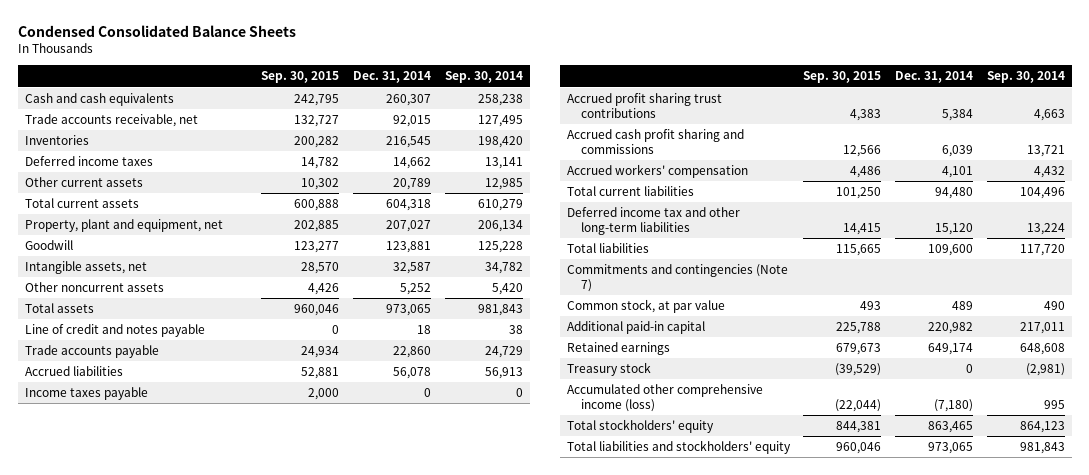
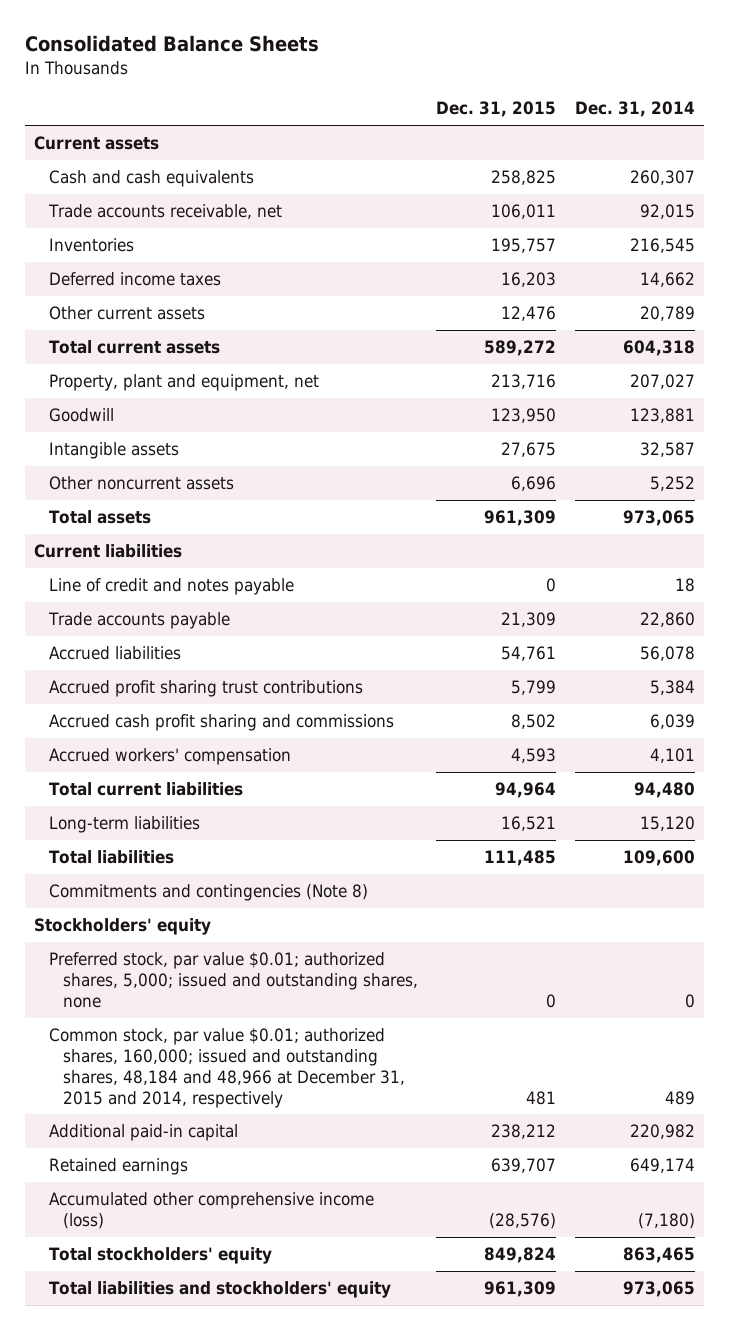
- Condensed Consolidated Balance Sheets
+ Consolidated Balance Sheets
- | Sep. 30, 2015 | Dec. 31, 2014 | Sep. 30, 2014
+ | Dec. 31, 2015 | Dec. 31, 2014
+ Current assets
- Intangible assets, net | 28,570 | 32,587 | 34,782
+ Intangible assets | 27,675 | 32,587
+ Current liabilities
- Income taxes payable | 2,000 | 0 | 0
- Deferred income tax and other long-term liabilities | 14,415 | 15,120 | 13,224
+ Long-term liabilities | 16,521 | 15,120
- Commitments and contingencies (Note 7)
- Common stock, at par value | 493 | 489 | 490
+ Commitments and contingencies (Note 8)
+ Stockholders' equity
+ Preferred stock, par value $0.01; authorized shares, 5,000; issued and outstanding shares, none | 0 | 0
+ Common stock, par value $0.01; authorized shares, 160,000; issued and outstanding shares, 48,184 and 48,966 at December 31, 2015 and 2014, respectively | 481 | 489
- Treasury stock | (39,529) | 0 | (2,981)

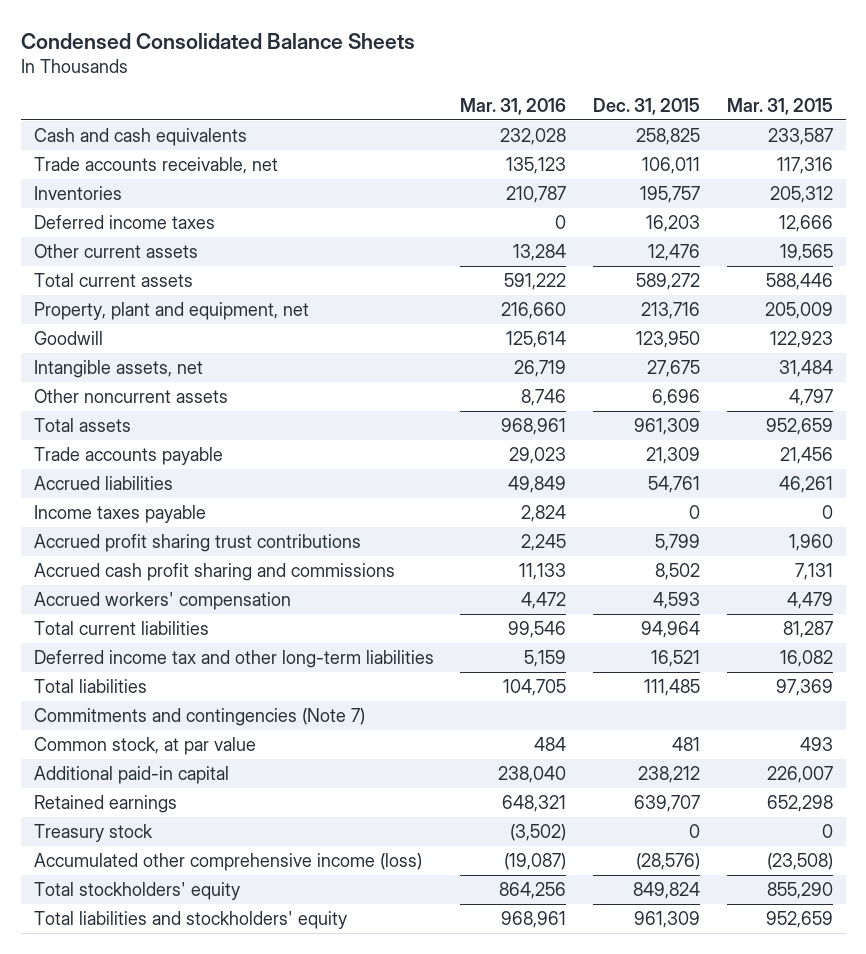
- Consolidated Balance Sheets
+ Condensed Consolidated Balance Sheets
- | Dec. 31, 2015 | Dec. 31, 2014
+ | Mar. 31, 2016 | Dec. 31, 2015 | Mar. 31, 2015
- Current assets
- Intangible assets | 27,675 | 32,587
+ Intangible assets, net | 26,719 | 27,675 | 31,484
- Current liabilities
- Line of credit and notes payable | 0 | 18
+ Income taxes payable | 2,824 | 0 | 0
- Long-term liabilities | 16,521 | 15,120
+ Deferred income tax and other long-term liabilities | 5,159 | 16,521 | 16,082
- Commitments and contingencies (Note 8)
- Stockholders' equity
- Preferred stock, par value $0.01; authorized shares, 5,000; issued and outstanding shares, none | 0 | 0
- Common stock, par value $0.01; authorized shares, 160,000; issued and outstanding shares, 48,184 and 48,966 at December 31, 2015 and 2014, respectively | 481 | 489
+ Commitments and contingencies (Note 7)
+ Common stock, at par value | 484 | 481 | 493
+ Treasury stock | (3,502) | 0 | 0

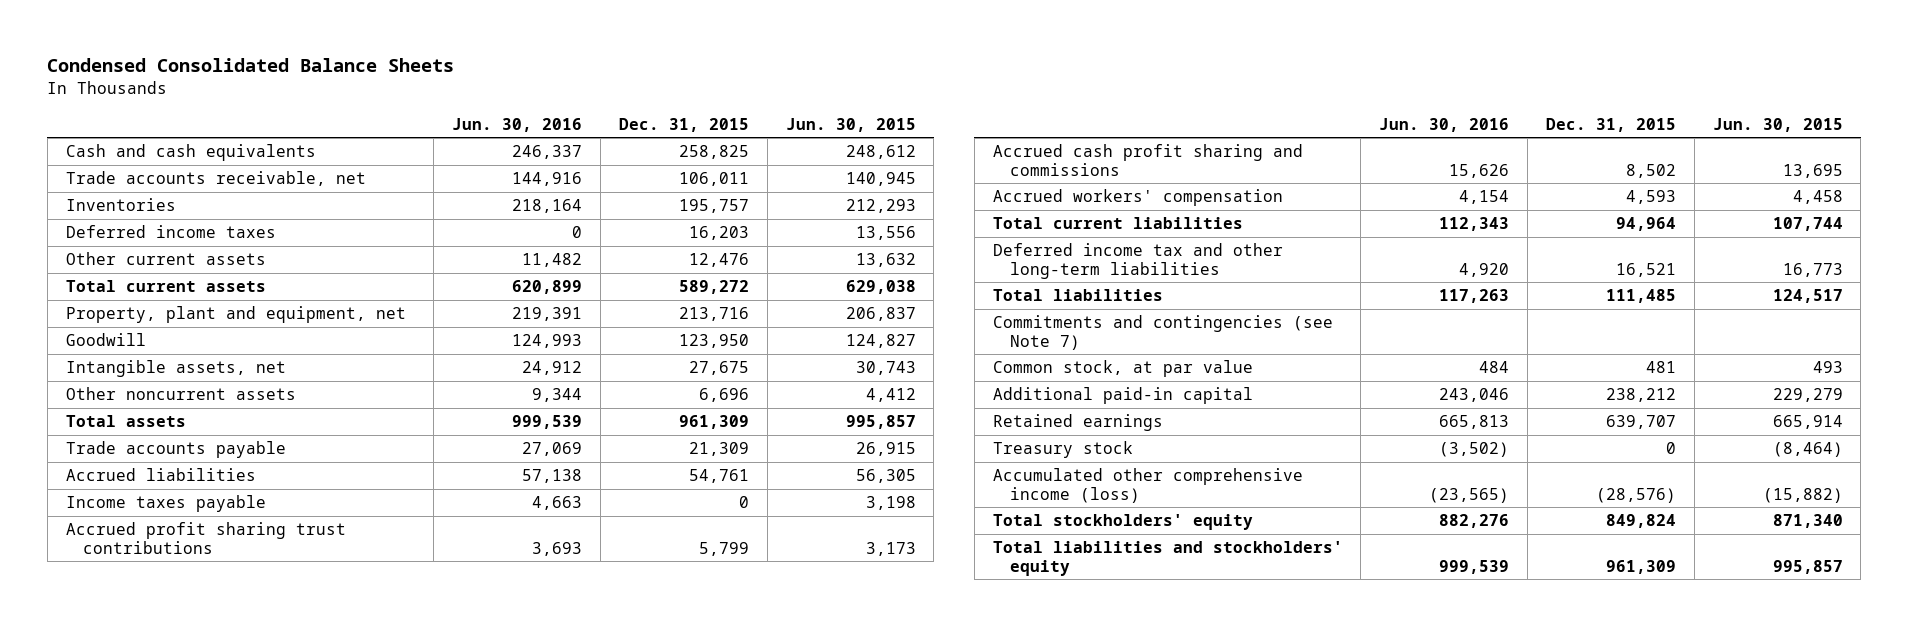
- | Mar. 31, 2016 | Dec. 31, 2015 | Mar. 31, 2015
+ | Jun. 30, 2016 | Dec. 31, 2015 | Jun. 30, 2015
- Commitments and contingencies (Note 7)
+ Commitments and contingencies (see Note 7)

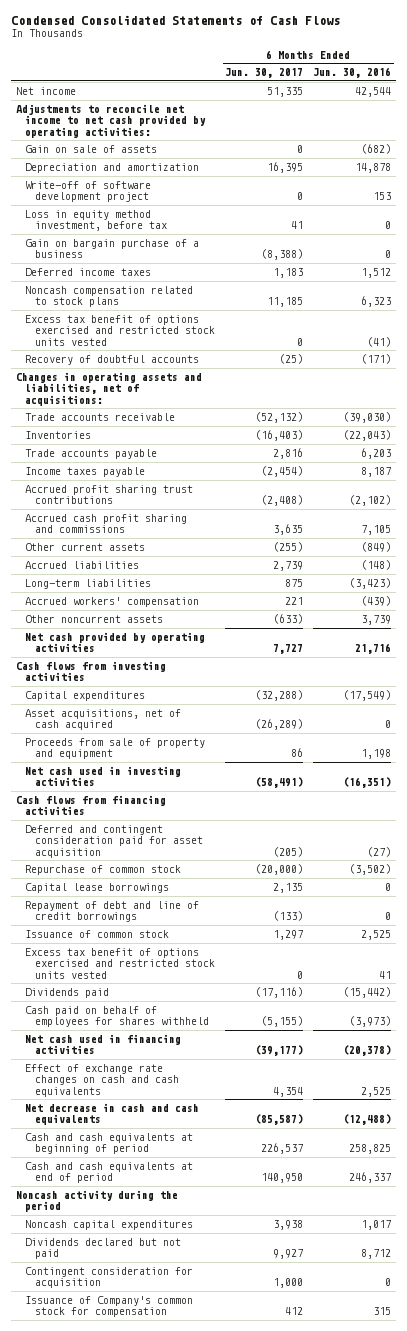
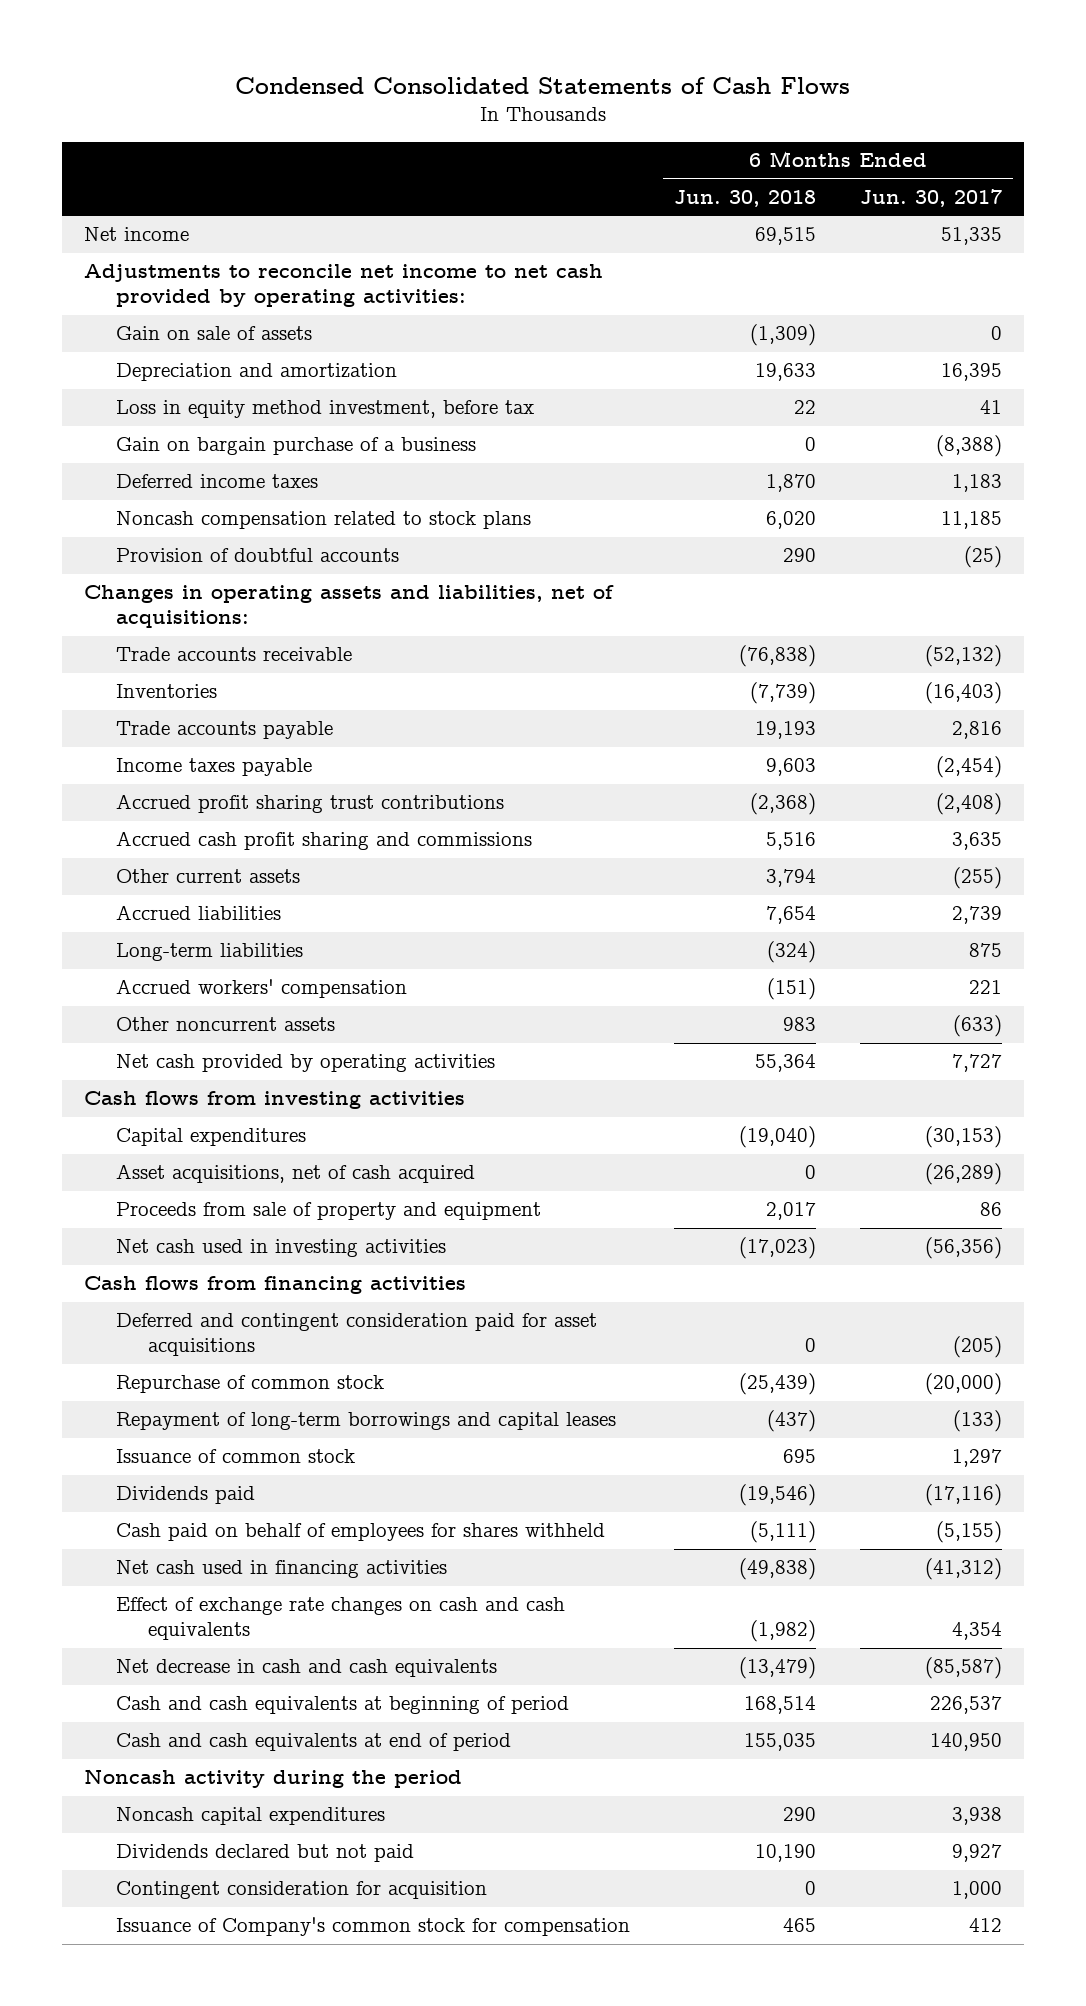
- | 6 Months Ended Jun. 30, 2017 | 6 Months Ended Jun. 30, 2016
+ | 6 Months Ended Jun. 30, 2018 | 6 Months Ended Jun. 30, 2017
- Write-off of software development project | 0 | 153
- Excess tax benefit of options exercised and restricted stock units vested | 0 | (41)
- Recovery of doubtful accounts | (25) | (171)
+ Provision of doubtful accounts | 290 | (25)
- Capital expenditures | (32,288) | (17,549)
+ Capital expenditures | (19,040) | (30,153)
- Net cash used in investing activities | (58,491) | (16,351)
+ Net cash used in investing activities | (17,023) | (56,356)
- Deferred and contingent consideration paid for asset acquisition | (205) | (27)
+ Deferred and contingent consideration paid for asset acquisitions | 0 | (205)
- Capital lease borrowings | 2,135 | 0
- Repayment of debt and line of credit borrowings | (133) | 0
+ Repayment of long-term borrowings and capital leases | (437) | (133)
- Excess tax benefit of options exercised and restricted stock units vested | 0 | 41
- Net cash used in financing activities | (39,177) | (20,378)
+ Net cash used in financing activities | (49,838) | (41,312)

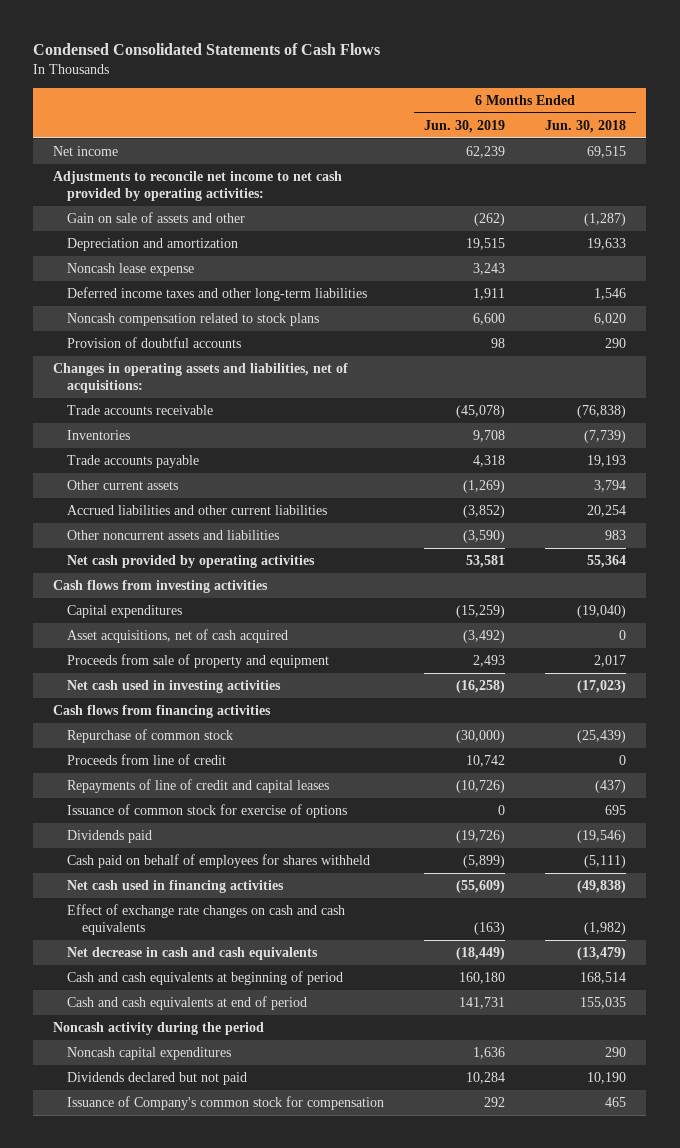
- | 6 Months Ended Jun. 30, 2018 | 6 Months Ended Jun. 30, 2017
+ | 6 Months Ended Jun. 30, 2019 | 6 Months Ended Jun. 30, 2018
- Gain on sale of assets | (1,309) | 0
+ Gain on sale of assets and other | (262) | (1,287)
- Loss in equity method investment, before tax | 22 | 41
- Gain on bargain purchase of a business | 0 | (8,388)
- Deferred income taxes | 1,870 | 1,183
+ Noncash lease expense | 3,243 |
+ Deferred income taxes and other long-term liabilities | 1,911 | 1,546
- Income taxes payable | 9,603 | (2,454)
- Accrued profit sharing trust contributions | (2,368) | (2,408)
- Accrued cash profit sharing and commissions | 5,516 | 3,635
- Accrued liabilities | 7,654 | 2,739
- Long-term liabilities | (324) | 875
- Accrued workers' compensation | (151) | 221
- Other noncurrent assets | 983 | (633)
+ Accrued liabilities and other current liabilities | (3,852) | 20,254
+ Other noncurrent assets and liabilities | (3,590) | 983
- Deferred and contingent consideration paid for asset acquisitions | 0 | (205)
- Repayment of long-term borrowings and capital leases | (437) | (133)
- Issuance of common stock | 695 | 1,297
+ Proceeds from line of credit | 10,742 | 0
+ Repayments of line of credit and capital leases | (10,726) | (437)
+ Issuance of common stock for exercise of options | 0 | 695
- Contingent consideration for acquisition | 0 | 1,000

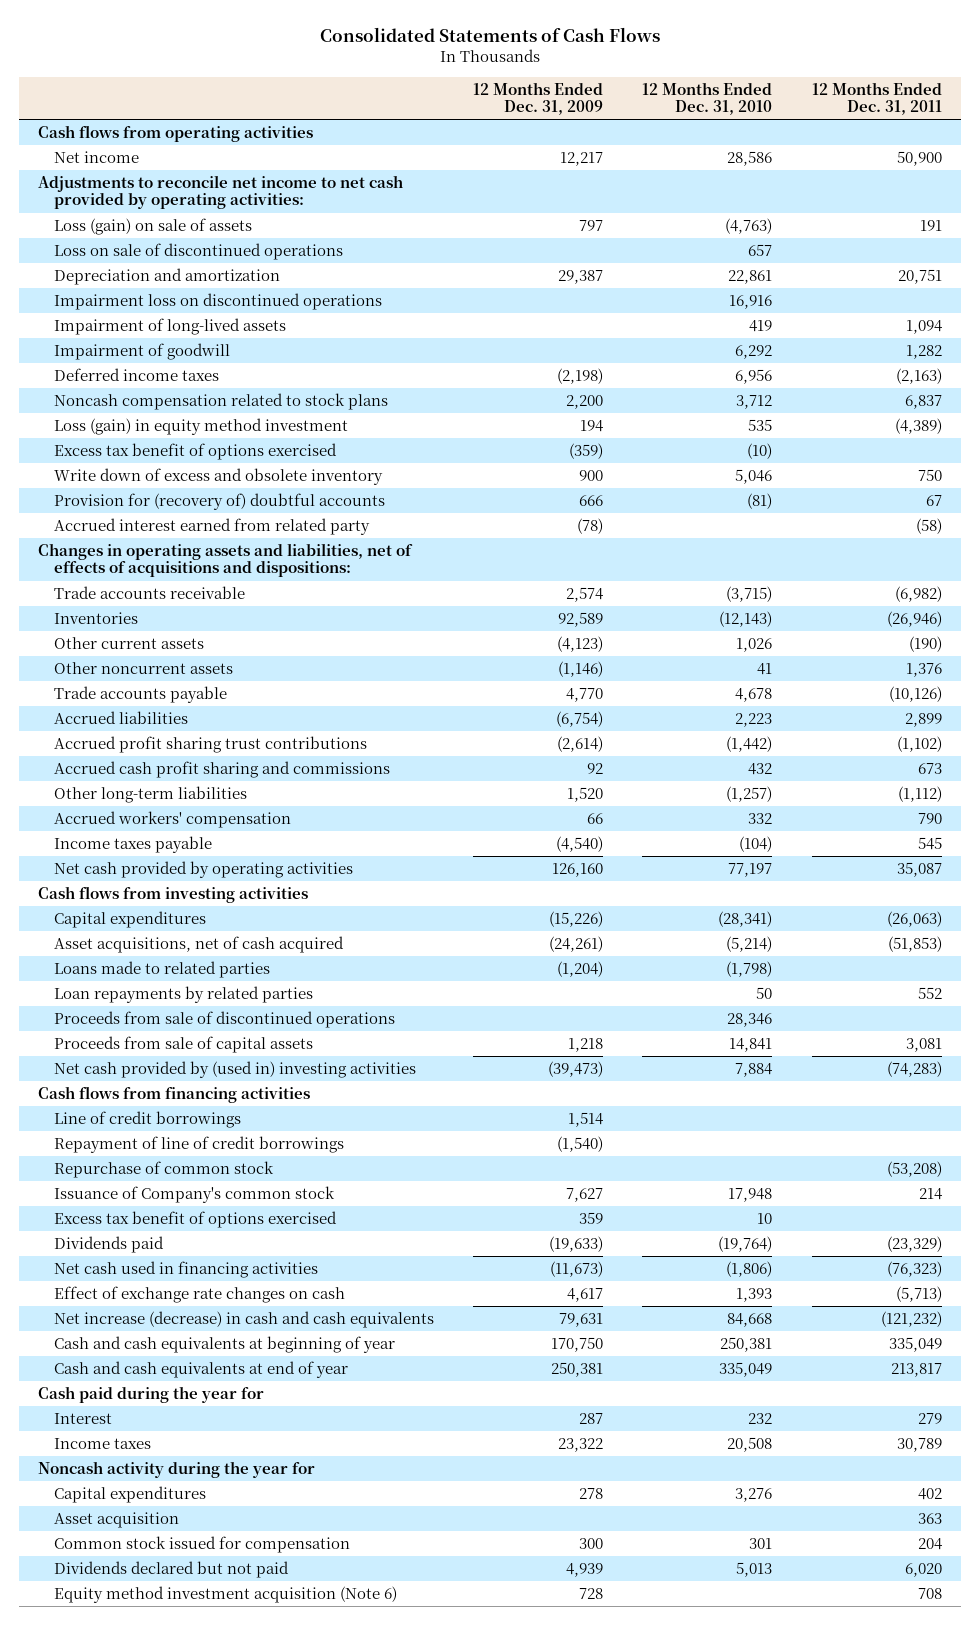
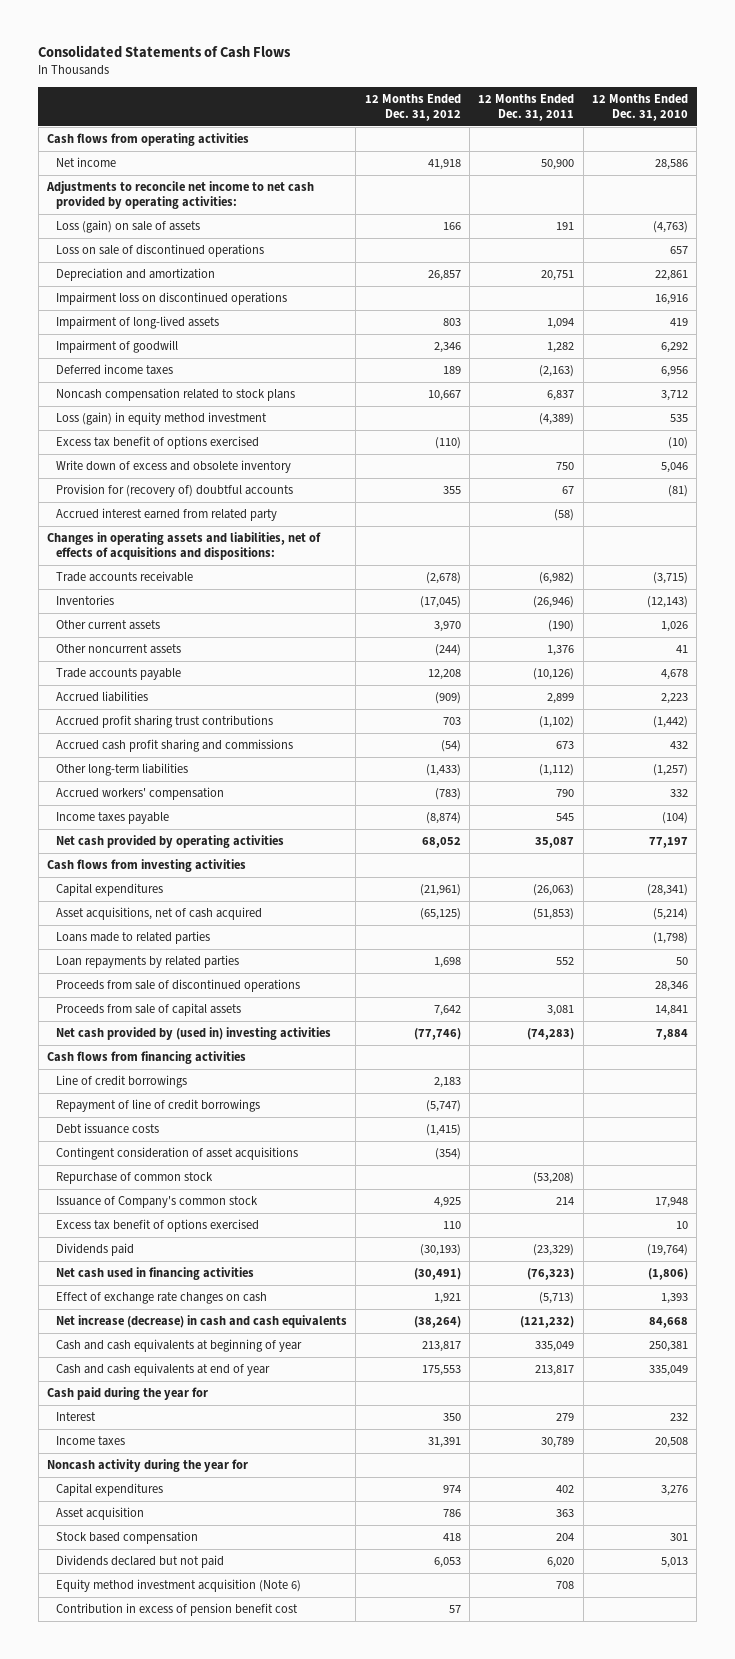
- | 12 Months Ended Dec. 31, 2009 | 12 Months Ended Dec. 31, 2010 | 12 Months Ended Dec. 31, 2011
+ | 12 Months Ended Dec. 31, 2012 | 12 Months Ended Dec. 31, 2011 | 12 Months Ended Dec. 31, 2010
+ Debt issuance costs | (1,415) | |
+ Contingent consideration of asset acquisitions | (354) | |
- Common stock issued for compensation | 300 | 301 | 204
+ Stock based compensation | 418 | 204 | 301
+ Contribution in excess of pension benefit cost | 57 | |

